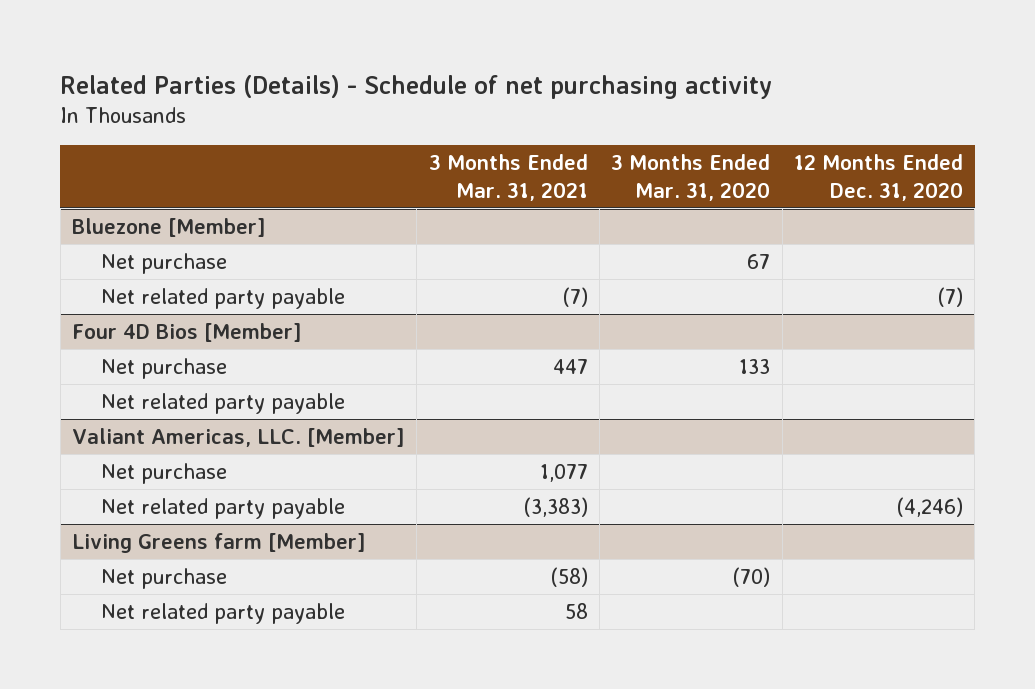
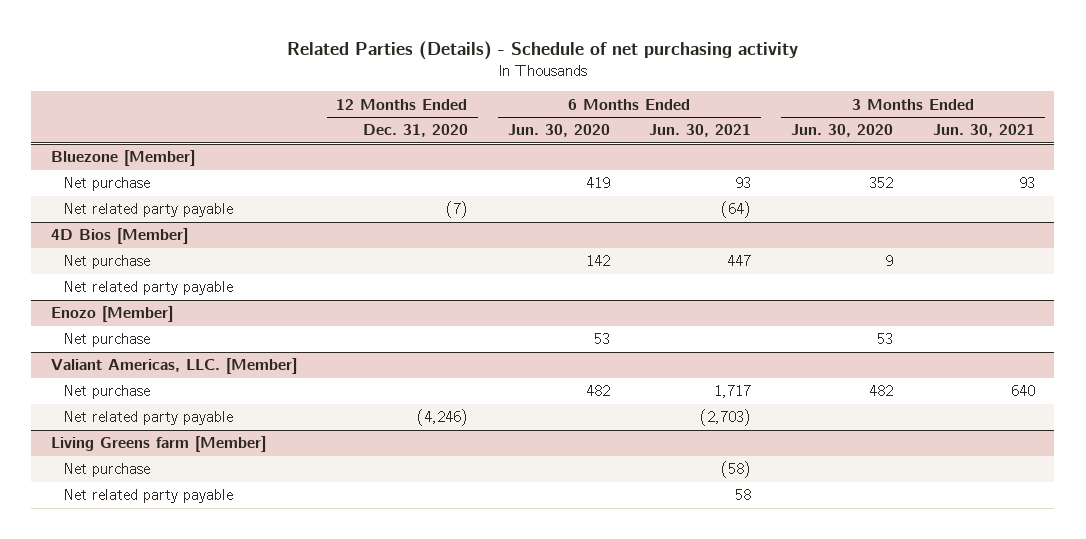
- | 3 Months Ended Mar. 31, 2021 | 3 Months Ended Mar. 31, 2020 | 12 Months Ended Dec. 31, 2020
+ | 12 Months Ended Dec. 31, 2020 | 6 Months Ended Jun. 30, 2020 | 6 Months Ended Jun. 30, 2021 | 3 Months Ended Jun. 30, 2020 | 3 Months Ended Jun. 30, 2021
- Four 4D Bios [Member]
+ 4D Bios [Member]
+ Enozo [Member]
+ Net purchase | | 53 | | 53 |

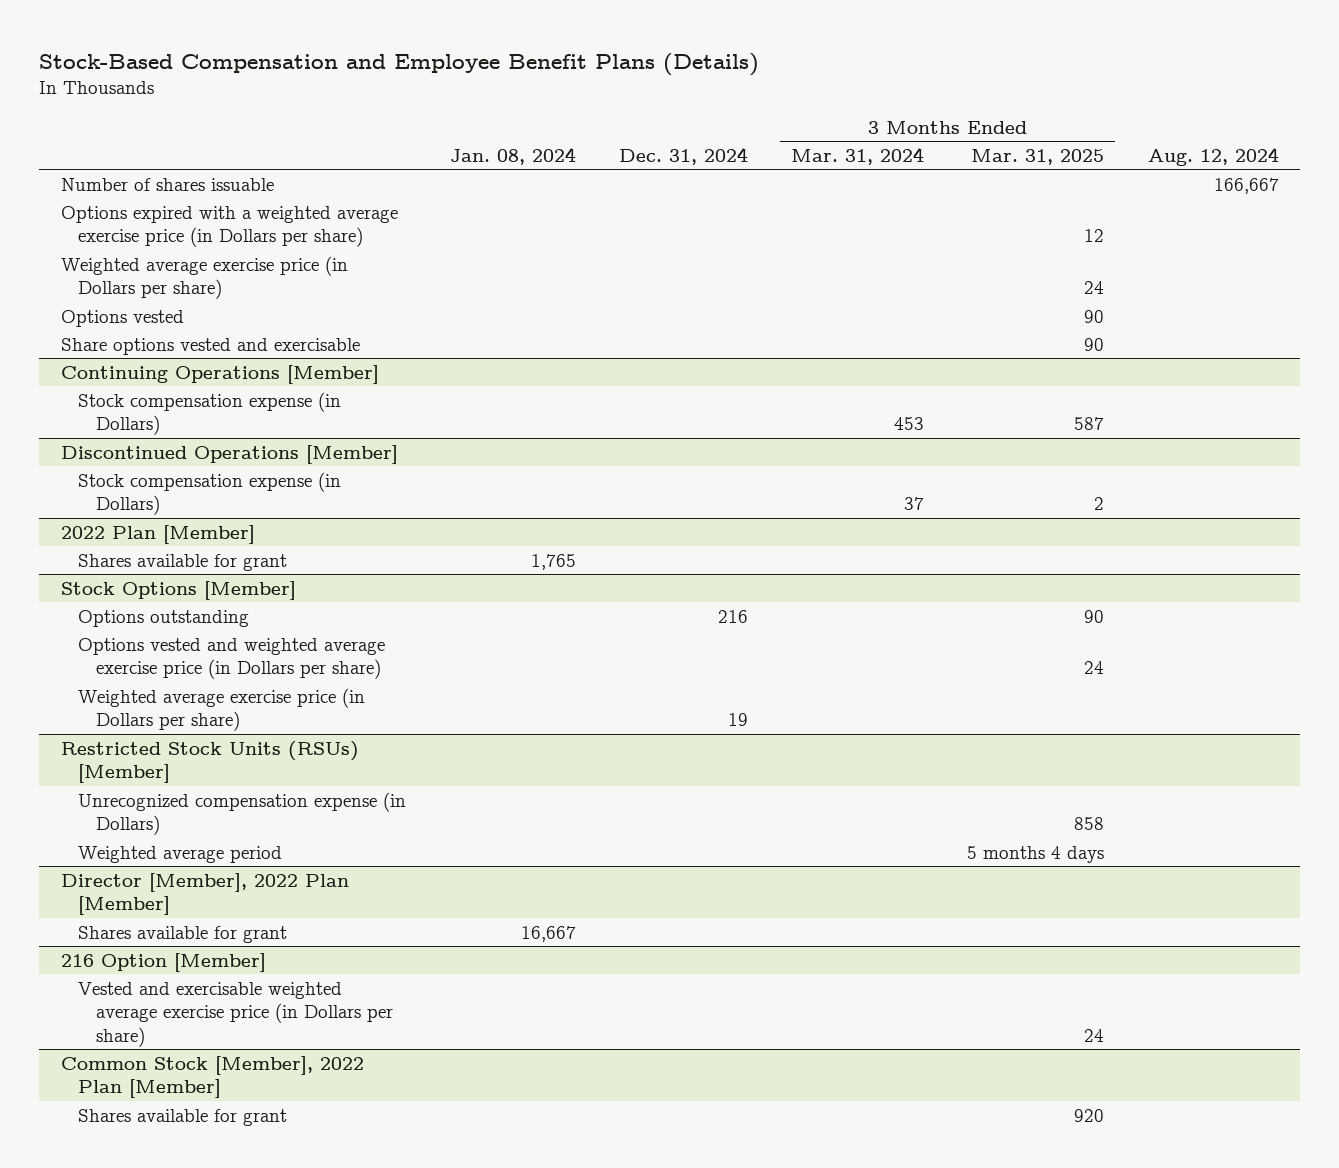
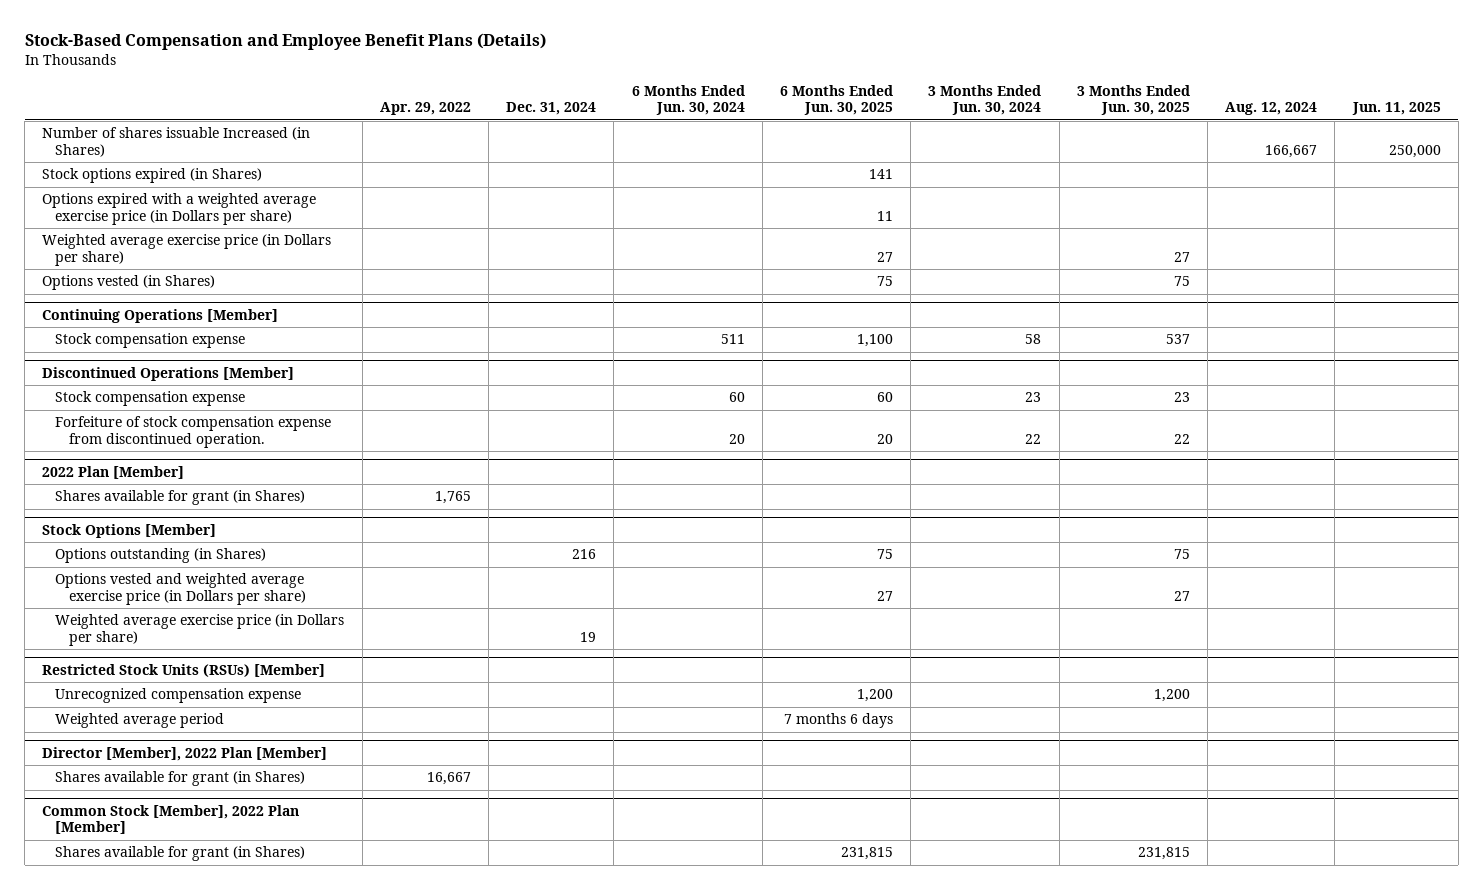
- | Jan. 08, 2024 | Dec. 31, 2024 | 3 Months Ended Mar. 31, 2024 | 3 Months Ended Mar. 31, 2025 | Aug. 12, 2024
+ | Apr. 29, 2022 | Dec. 31, 2024 | 6 Months Ended Jun. 30, 2024 | 6 Months Ended Jun. 30, 2025 | 3 Months Ended Jun. 30, 2024 | 3 Months Ended Jun. 30, 2025 | Aug. 12, 2024 | Jun. 11, 2025
- Number of shares issuable | | | | | 166,667
+ Number of shares issuable Increased (in Shares) | | | | | | | 166,667 | 250,000
+ Stock options expired (in Shares) | | | | 141 | | | |
- Options vested | | | | 90 |
- Share options vested and exercisable | | | | 90 |
+ Options vested (in Shares) | | | | 75 | | 75 | |
@ Continuing Operations [Member]
- Stock compensation expense (in Dollars) | | | 453 | 587 |
+ Stock compensation expense | | | 511 | 1,100 | 58 | 537 | |
@ Discontinued Operations [Member]
- Stock compensation expense (in Dollars) | | | 37 | 2 |
+ Stock compensation expense | | | 60 | 60 | 23 | 23 | |
+ Forfeiture of stock compensation expense from discontinued operation. | | | 20 | 20 | 22 | 22 | |
@ 2022 Plan [Member]
- Shares available for grant | 1,765 | | | |
+ Shares available for grant (in Shares) | 1,765 | | | | | | |
@ Stock Options [Member]
- Options outstanding | | 216 | | 90 |
+ Options outstanding (in Shares) | | 216 | | 75 | | 75 | |
@ Restricted Stock Units (RSUs) [Member]
- Unrecognized compensation expense (in Dollars) | | | | 858 |
+ Unrecognized compensation expense | | | | 1,200 | | 1,200 | |
@ Director [Member], 2022 Plan [Member]
- Shares available for grant | 16,667 | | | |
- 216 Option [Member]
- Vested and exercisable weighted average exercise price (in Dollars per share) | | | | 24 |
@ Director [Member], 2022 Plan [Member]
+ Shares available for grant (in Shares) | 16,667 | | | | | | |
@ Common Stock [Member], 2022 Plan [Member]
- Shares available for grant | | | | 920 |
+ Shares available for grant (in Shares) | | | | 231,815 | | 231,815 | |

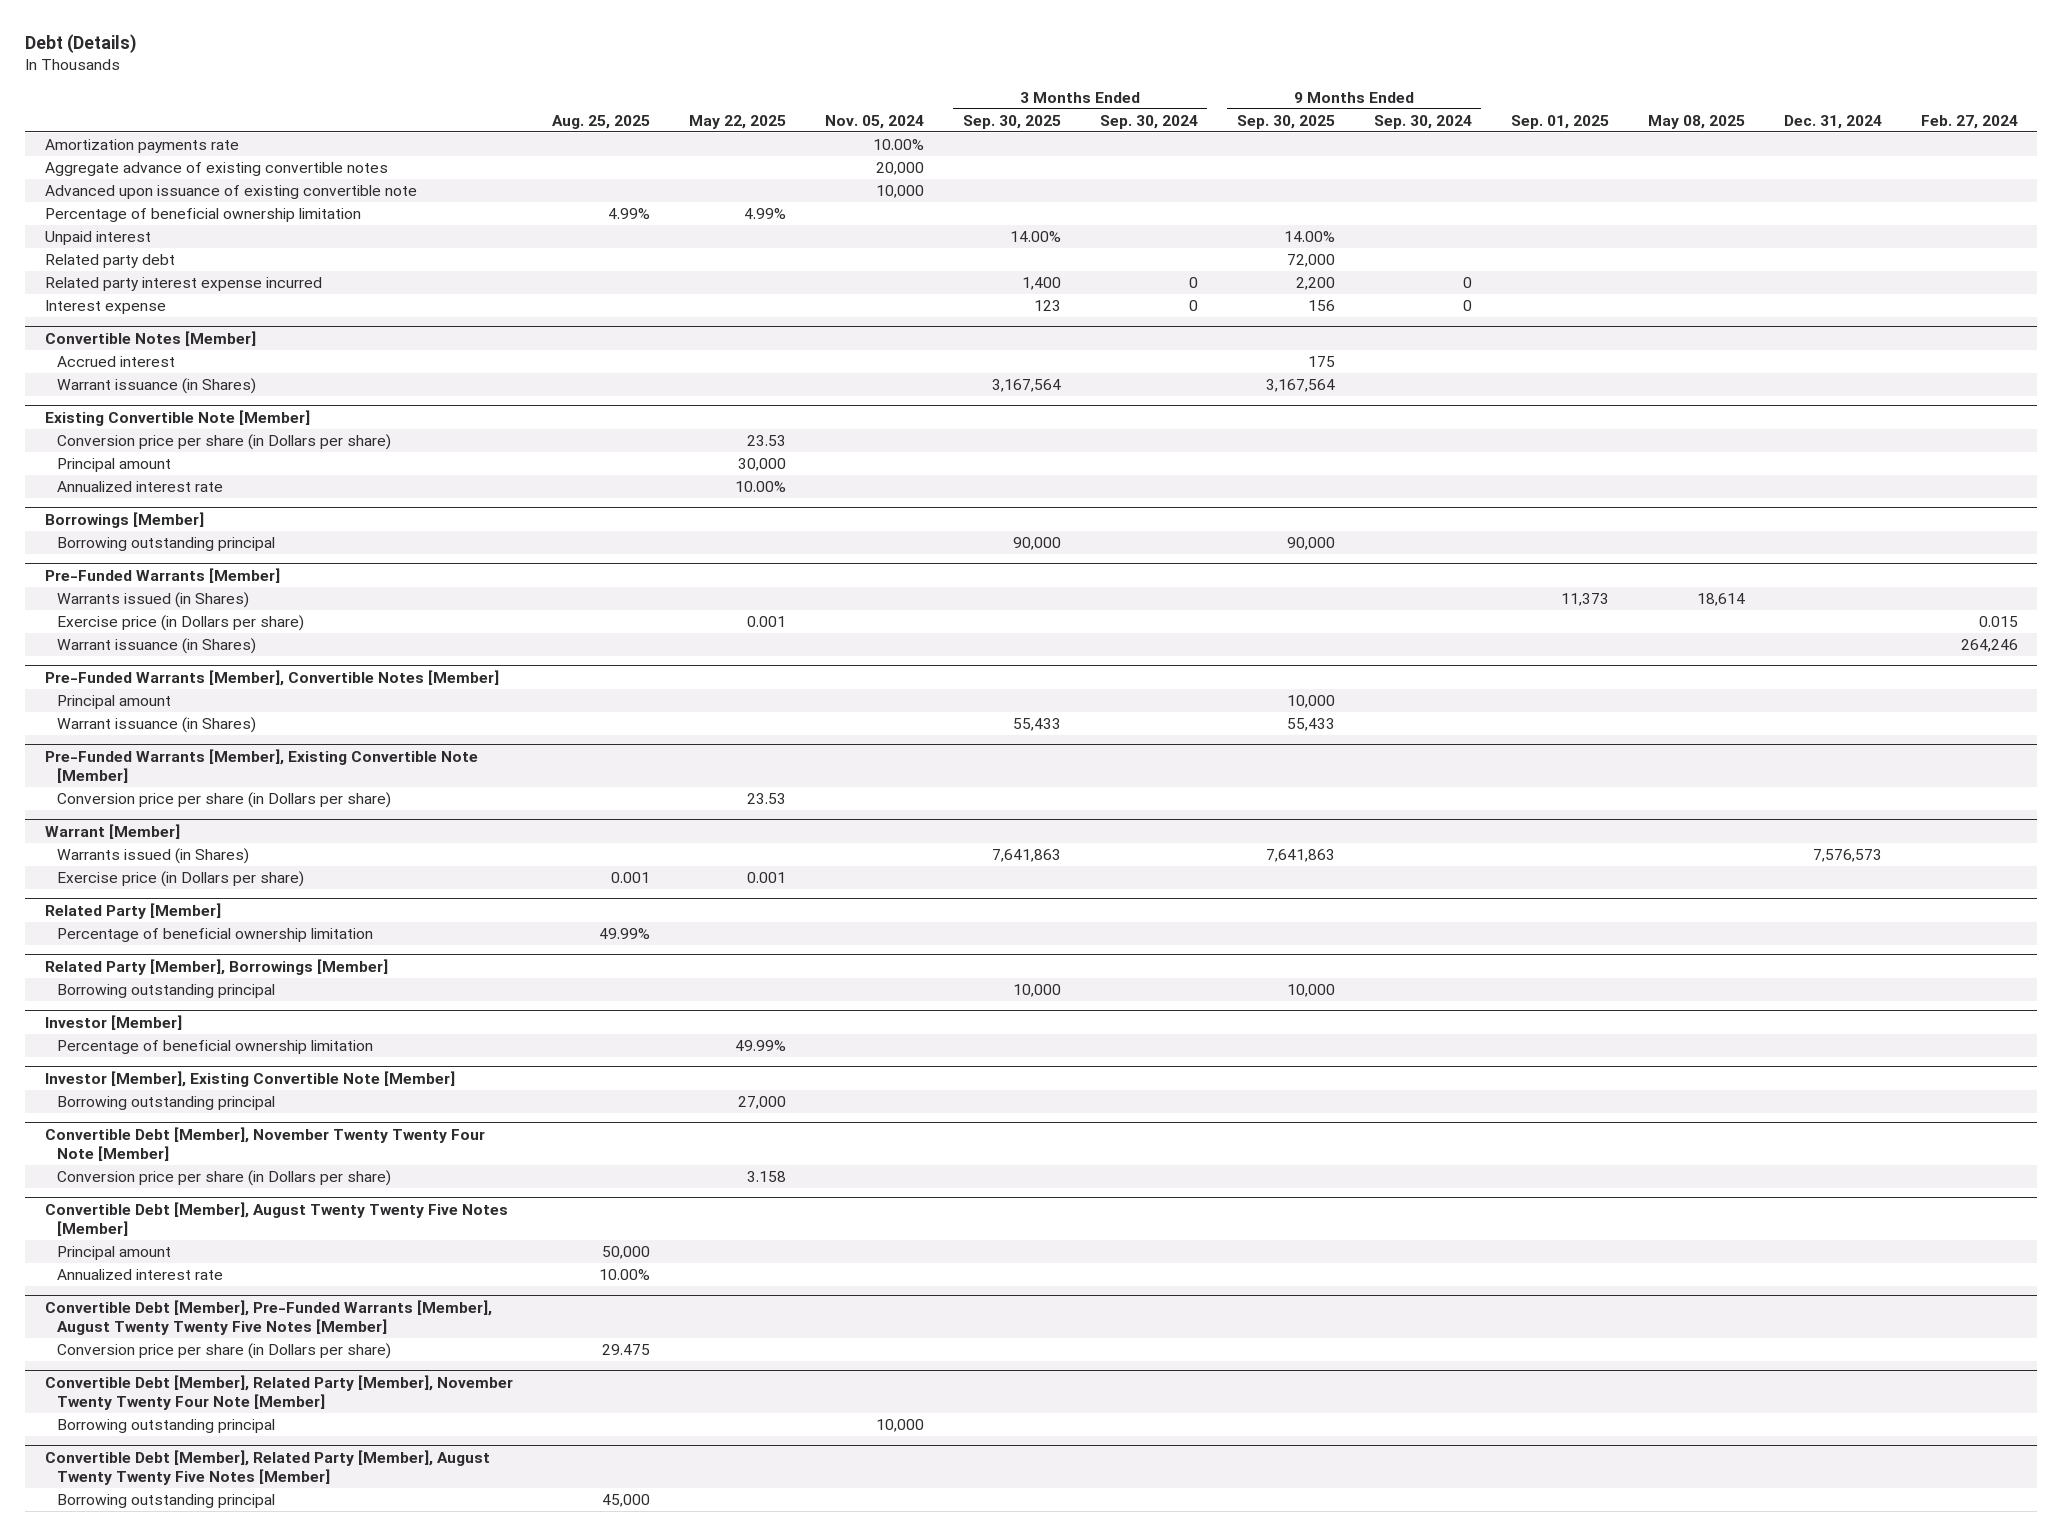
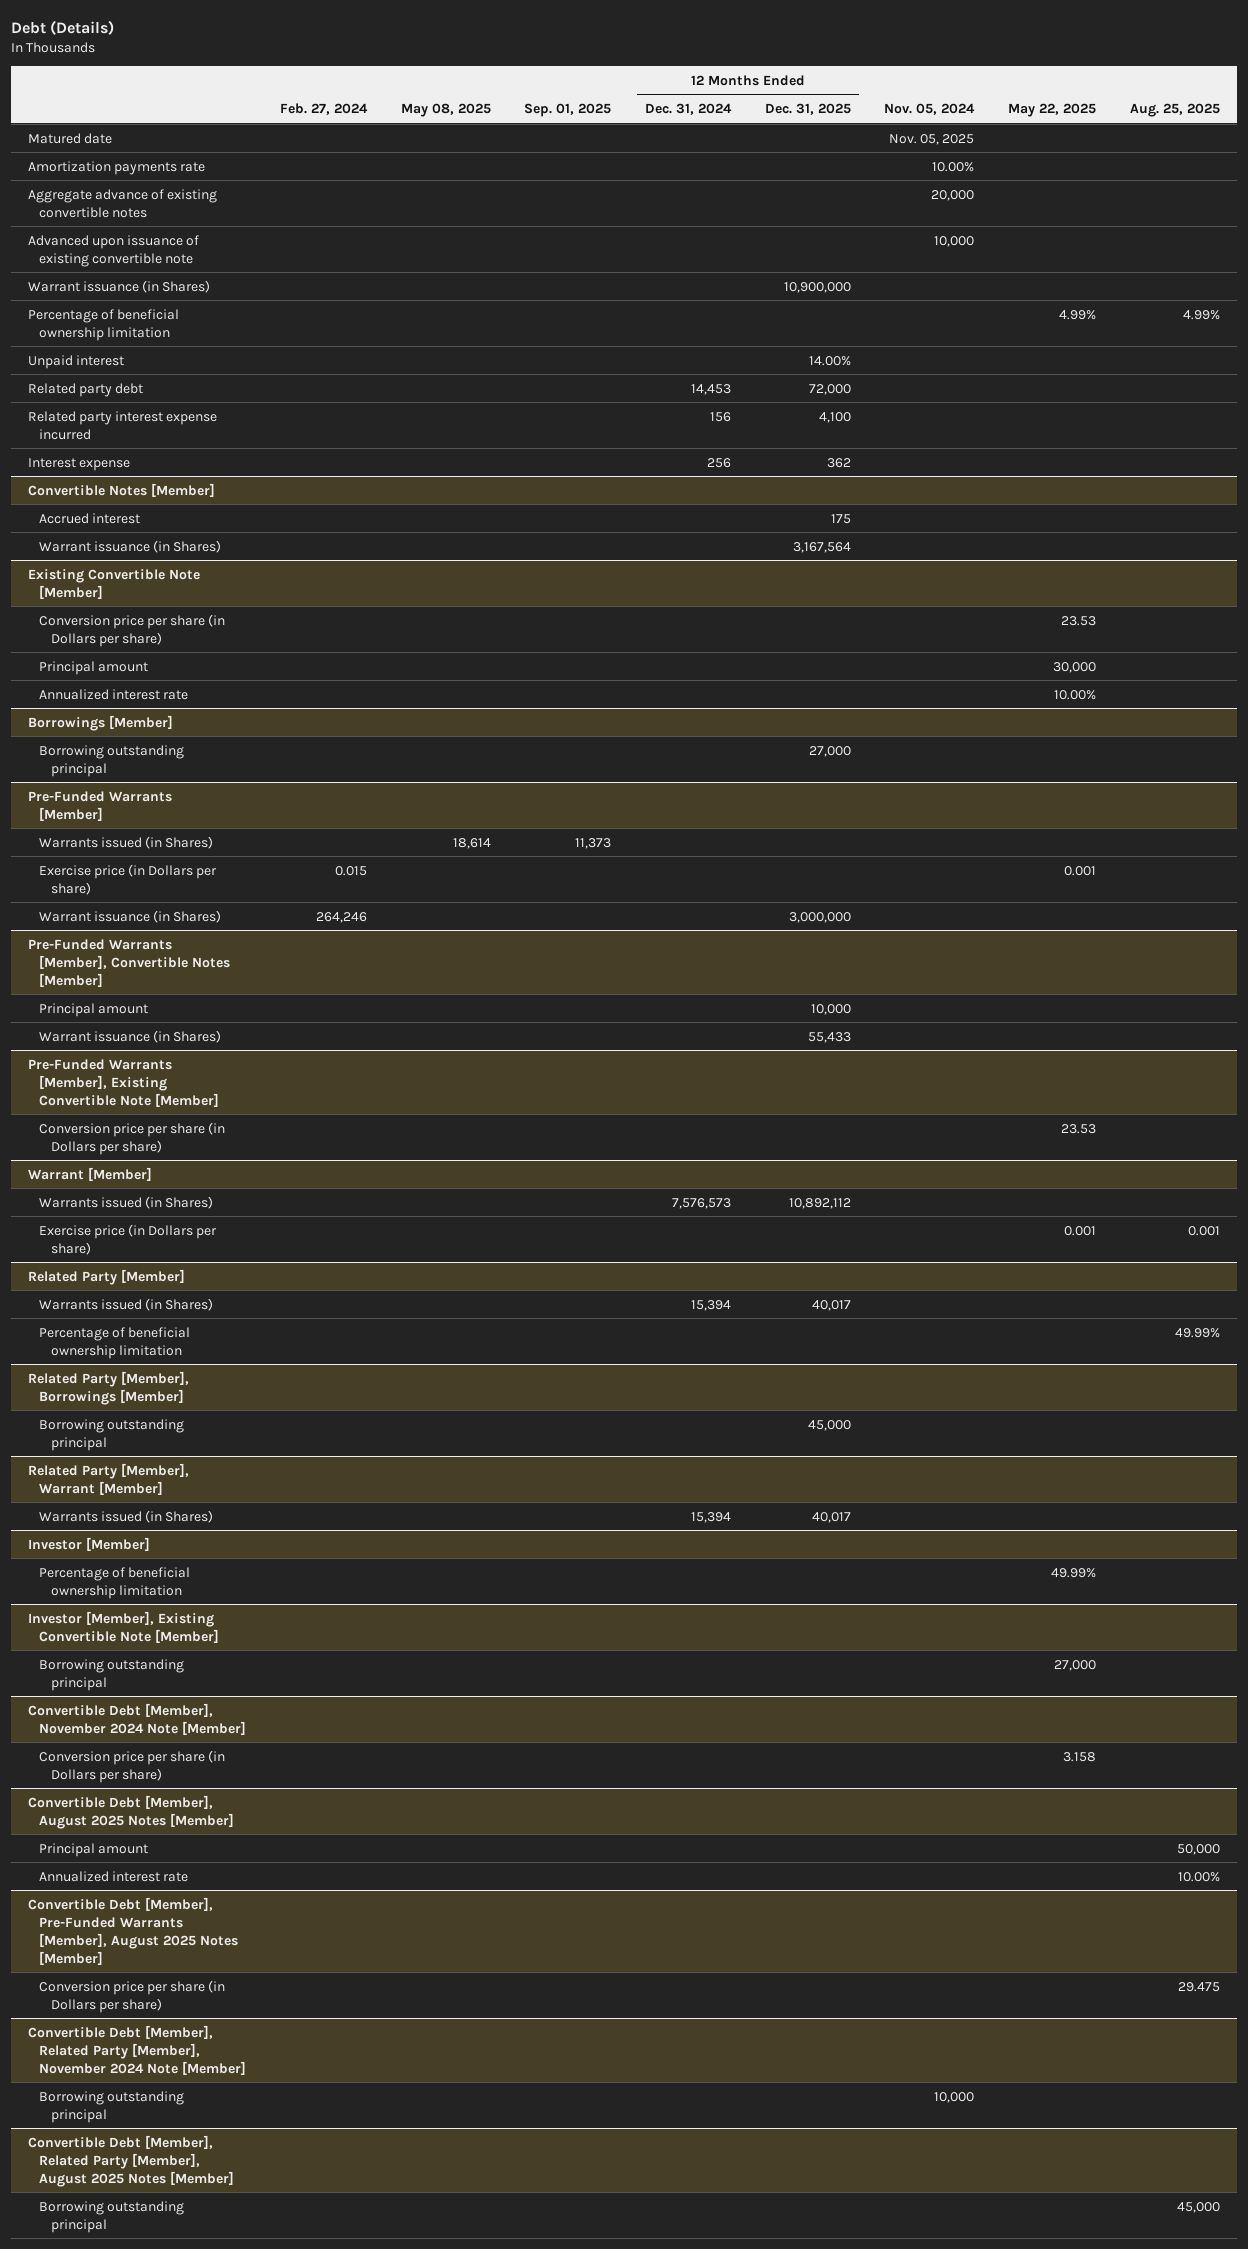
- | Aug. 25, 2025 | May 22, 2025 | Nov. 05, 2024 | 3 Months Ended Sep. 30, 2025 | 3 Months Ended Sep. 30, 2024 | 9 Months Ended Sep. 30, 2025 | 9 Months Ended Sep. 30, 2024 | Sep. 01, 2025 | May 08, 2025 | Dec. 31, 2024 | Feb. 27, 2024
+ | Feb. 27, 2024 | May 08, 2025 | Sep. 01, 2025 | 12 Months Ended Dec. 31, 2024 | 12 Months Ended Dec. 31, 2025 | Nov. 05, 2024 | May 22, 2025 | Aug. 25, 2025
+ Matured date | | | | | | Nov. 05, 2025 | |
+ Warrant issuance (in Shares) | | | | | 10,900,000 | | |
@ Related Party [Member]
+ Warrants issued (in Shares) | | | | 15,394 | 40,017 | | |
+ Related Party [Member], Warrant [Member]
+ Warrants issued (in Shares) | | | | 15,394 | 40,017 | | |
- Convertible Debt [Member], November Twenty Twenty Four Note [Member]
+ Convertible Debt [Member], November 2024 Note [Member]
- Convertible Debt [Member], August Twenty Twenty Five Notes [Member]
+ Convertible Debt [Member], August 2025 Notes [Member]
- Convertible Debt [Member], Pre-Funded Warrants [Member], August Twenty Twenty Five Notes [Member]
+ Convertible Debt [Member], Pre-Funded Warrants [Member], August 2025 Notes [Member]
- Convertible Debt [Member], Related Party [Member], November Twenty Twenty Four Note [Member]
+ Convertible Debt [Member], Related Party [Member], November 2024 Note [Member]
- Convertible Debt [Member], Related Party [Member], August Twenty Twenty Five Notes [Member]
+ Convertible Debt [Member], Related Party [Member], August 2025 Notes [Member]

